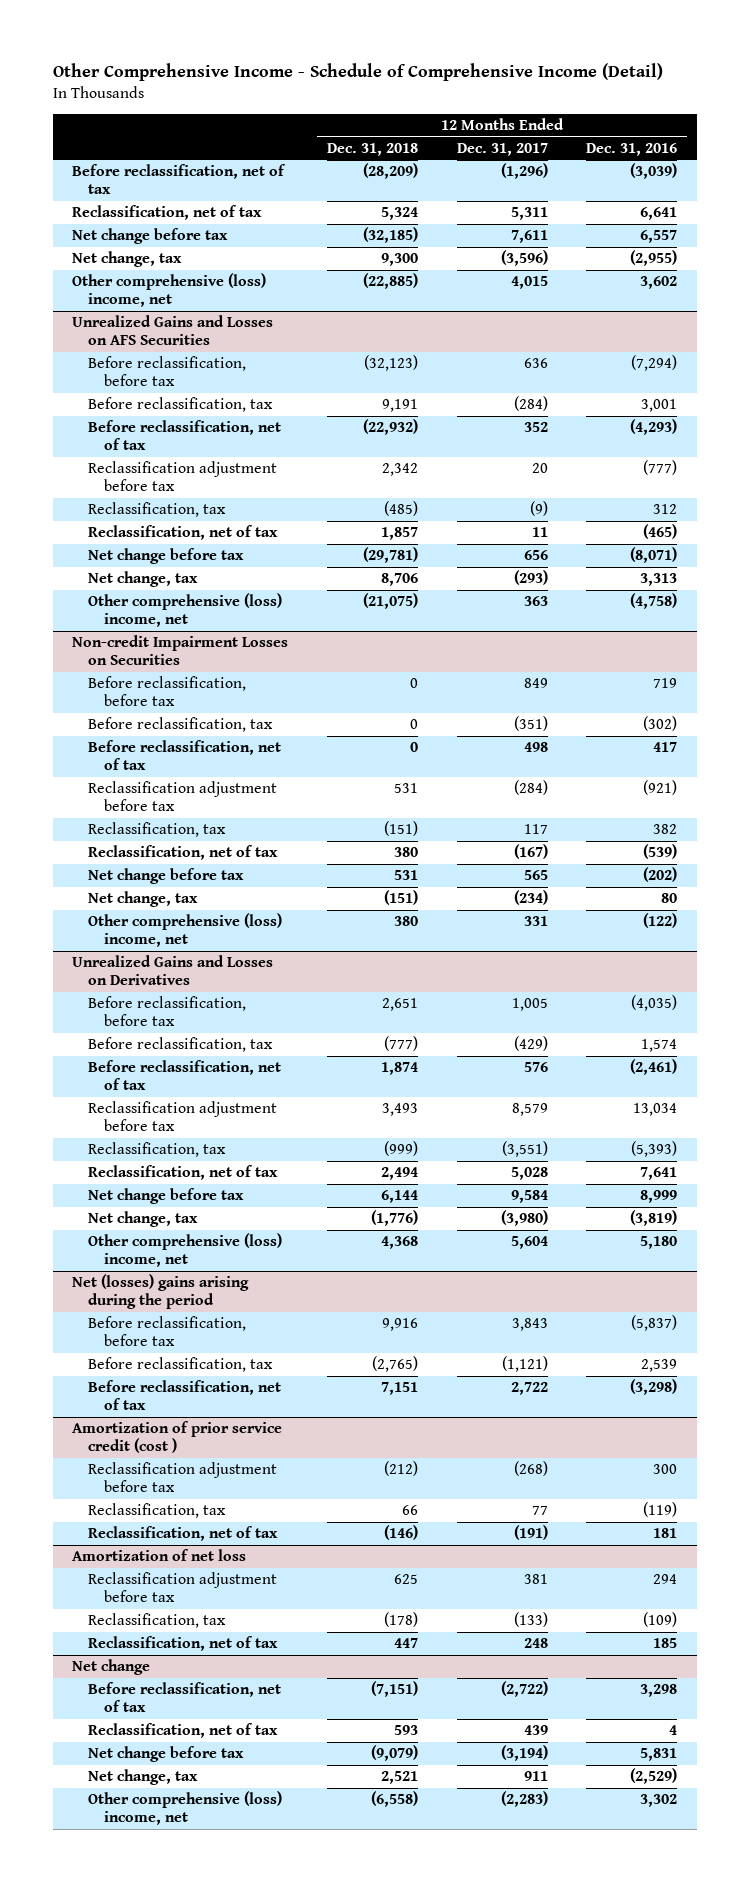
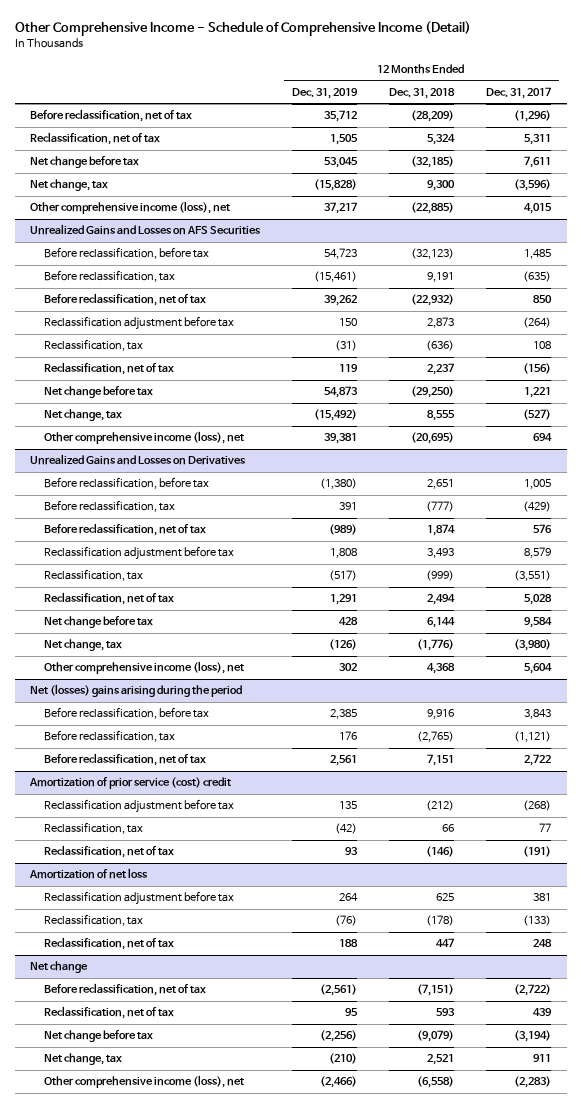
- | 12 Months Ended Dec. 31, 2018 | 12 Months Ended Dec. 31, 2017 | 12 Months Ended Dec. 31, 2016
+ | 12 Months Ended Dec. 31, 2019 | 12 Months Ended Dec. 31, 2018 | 12 Months Ended Dec. 31, 2017
- Other comprehensive (loss) income, net | (22,885) | 4,015 | 3,602
+ Other comprehensive income (loss), net | 37,217 | (22,885) | 4,015
@ Unrealized Gains and Losses on AFS Securities
- Before reclassification, before tax | (32,123) | 636 | (7,294)
- Before reclassification, tax | 9,191 | (284) | 3,001
- Before reclassification, net of tax | (22,932) | 352 | (4,293)
- Reclassification adjustment before tax | 2,342 | 20 | (777)
- Reclassification, tax | (485) | (9) | 312
- Reclassification, net of tax | 1,857 | 11 | (465)
- Net change before tax | (29,781) | 656 | (8,071)
- Net change, tax | 8,706 | (293) | 3,313
- Other comprehensive (loss) income, net | (21,075) | 363 | (4,758)
- Non-credit Impairment Losses on Securities
- Before reclassification, before tax | 0 | 849 | 719
- Before reclassification, tax | 0 | (351) | (302)
- Before reclassification, net of tax | 0 | 498 | 417
- Reclassification adjustment before tax | 531 | (284) | (921)
- Reclassification, tax | (151) | 117 | 382
- Reclassification, net of tax | 380 | (167) | (539)
- Net change before tax | 531 | 565 | (202)
- Net change, tax | (151) | (234) | 80
- Other comprehensive (loss) income, net | 380 | 331 | (122)
@ Unrealized Gains and Losses on AFS Securities
+ Before reclassification, before tax | 54,723 | (32,123) | 1,485
+ Before reclassification, tax | (15,461) | 9,191 | (635)
+ Before reclassification, net of tax | 39,262 | (22,932) | 850
+ Reclassification adjustment before tax | 150 | 2,873 | (264)
+ Reclassification, tax | (31) | (636) | 108
+ Reclassification, net of tax | 119 | 2,237 | (156)
+ Net change before tax | 54,873 | (29,250) | 1,221
+ Net change, tax | (15,492) | 8,555 | (527)
+ Other comprehensive income (loss), net | 39,381 | (20,695) | 694
@ Unrealized Gains and Losses on Derivatives
- Other comprehensive (loss) income, net | 4,368 | 5,604 | 5,180
+ Other comprehensive income (loss), net | 302 | 4,368 | 5,604
- Amortization of prior service credit (cost )
+ Amortization of prior service (cost) credit
@ Net change
- Other comprehensive (loss) income, net | (6,558) | (2,283) | 3,302
+ Other comprehensive income (loss), net | (2,466) | (6,558) | (2,283)

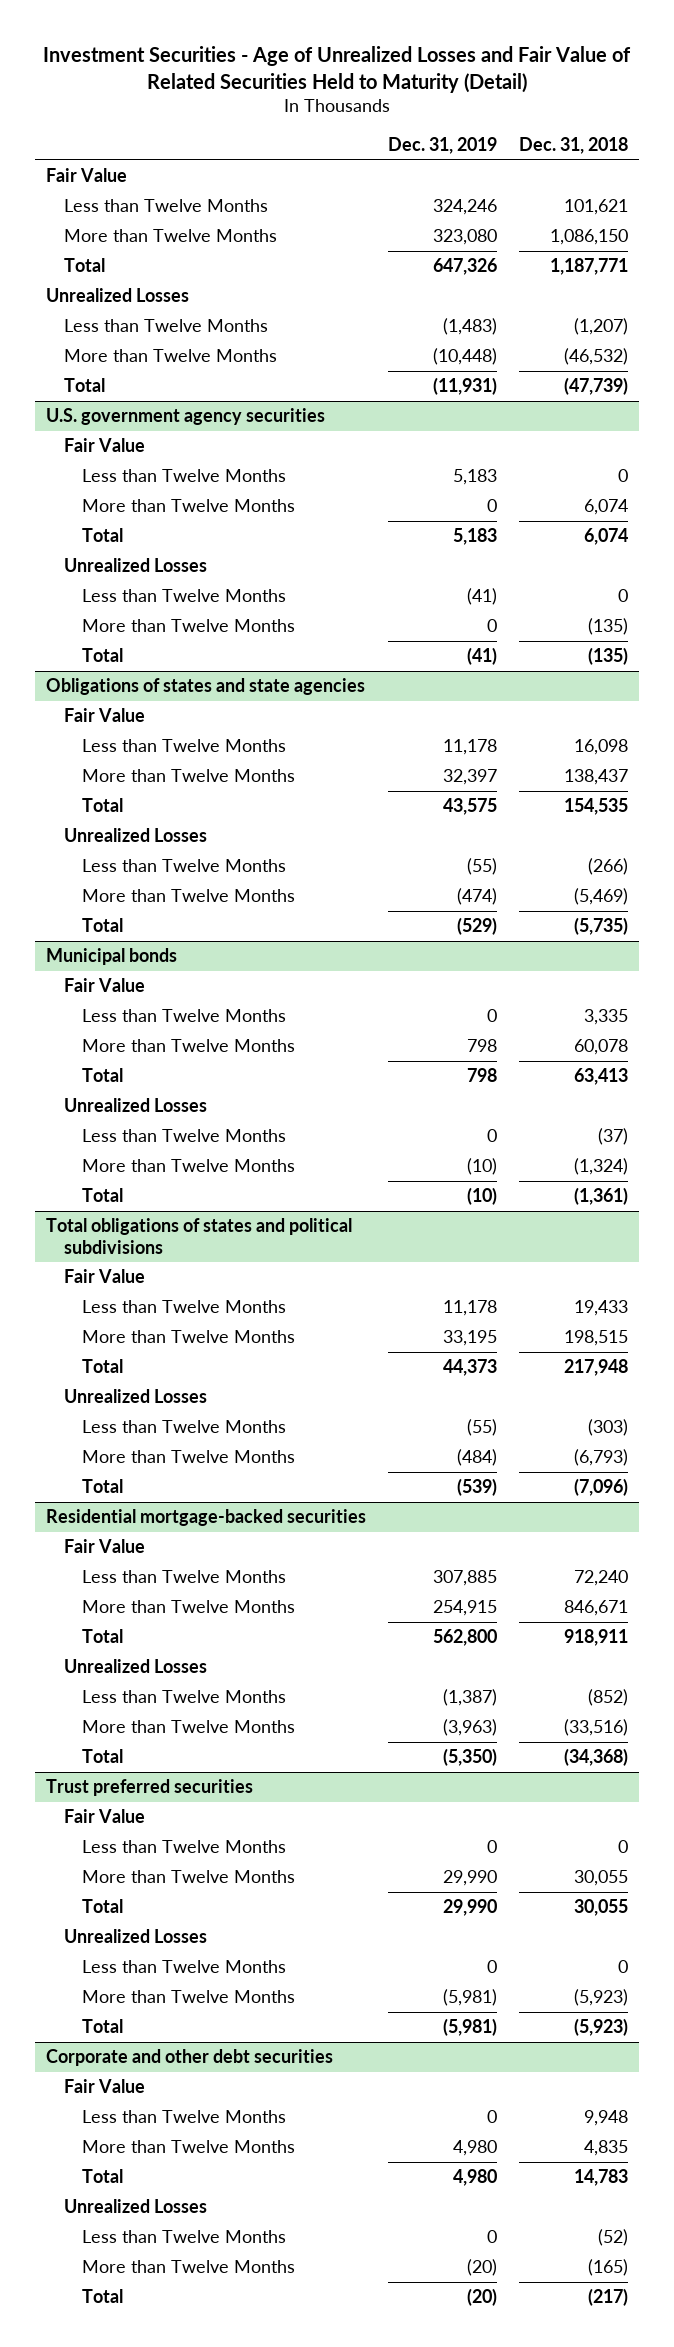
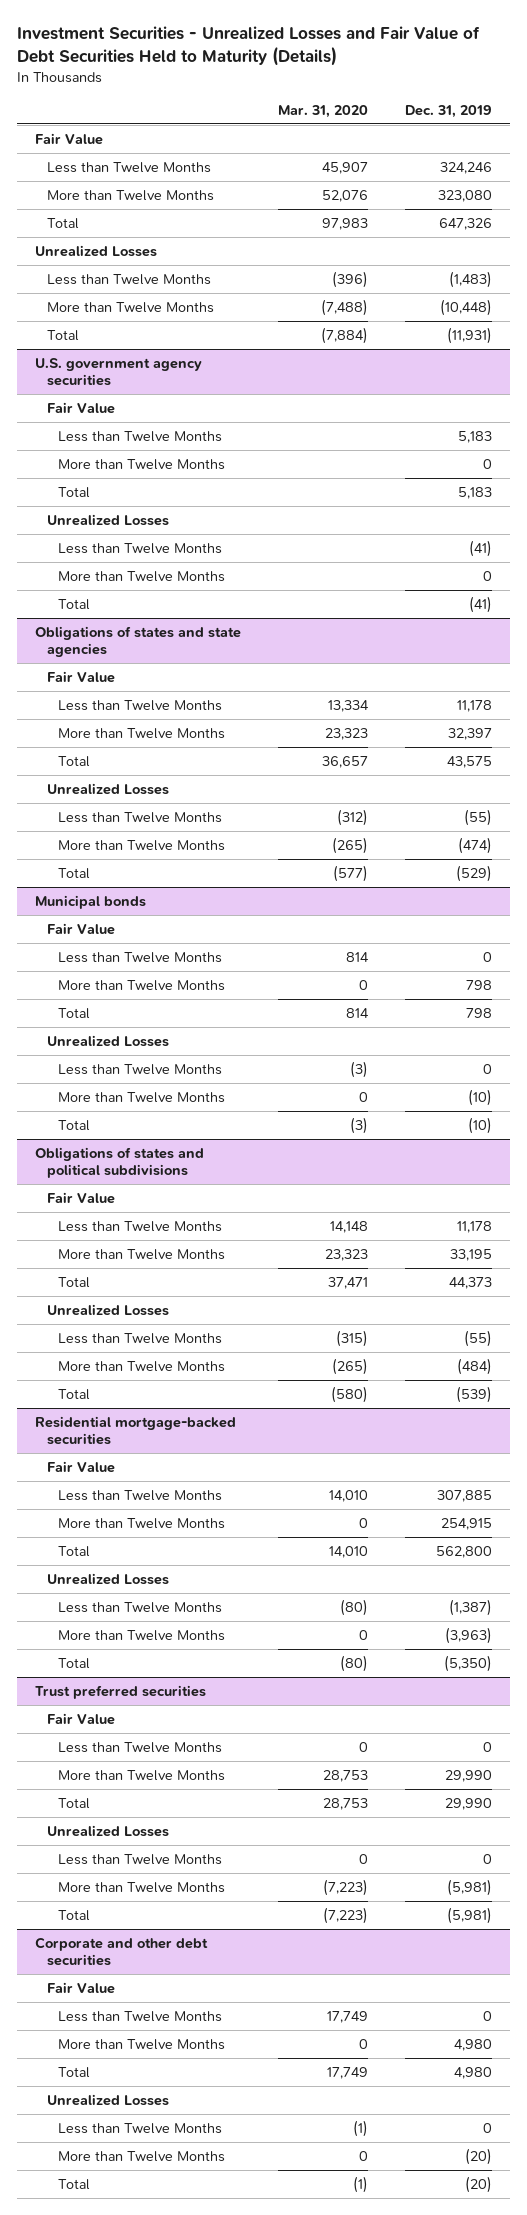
- Investment Securities - Age of Unrealized Losses and Fair Value of Related Securities Held to Maturity (Detail)
+ Investment Securities - Unrealized Losses and Fair Value of Debt Securities Held to Maturity (Details)
- | Dec. 31, 2019 | Dec. 31, 2018
+ | Mar. 31, 2020 | Dec. 31, 2019
- Total obligations of states and political subdivisions
+ Obligations of states and political subdivisions

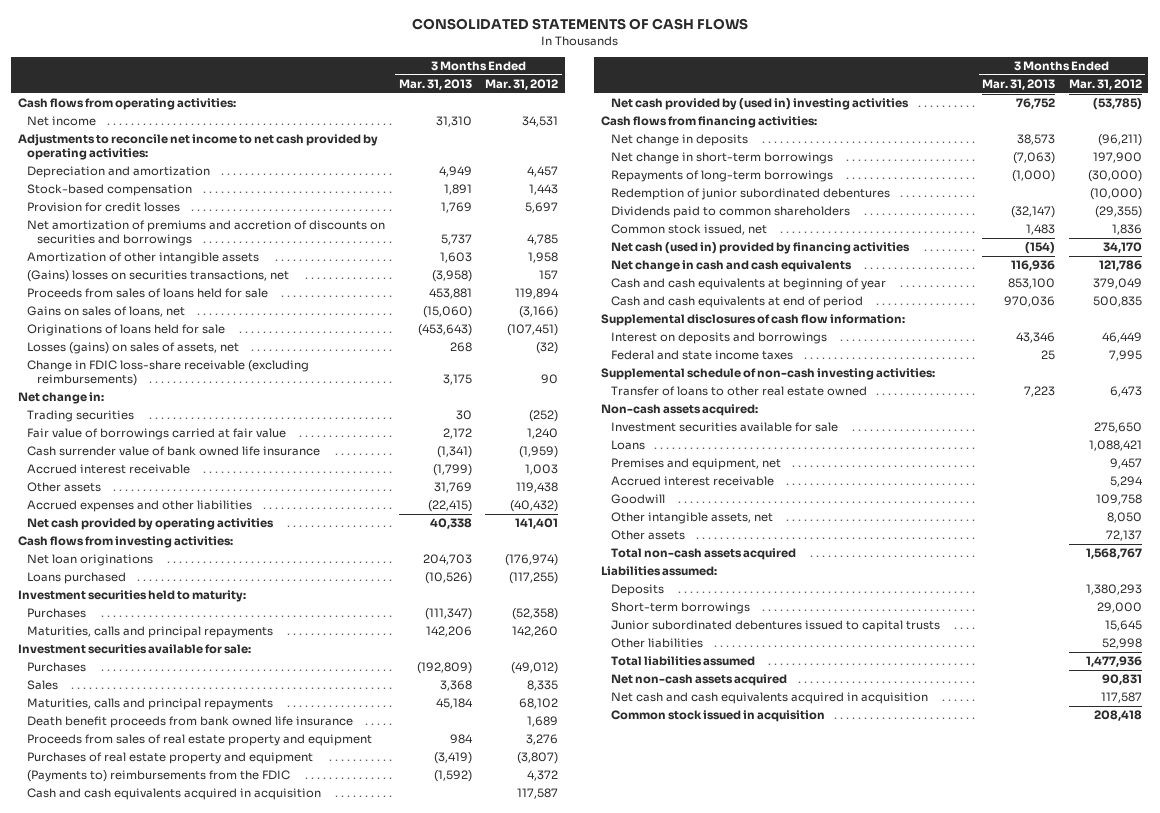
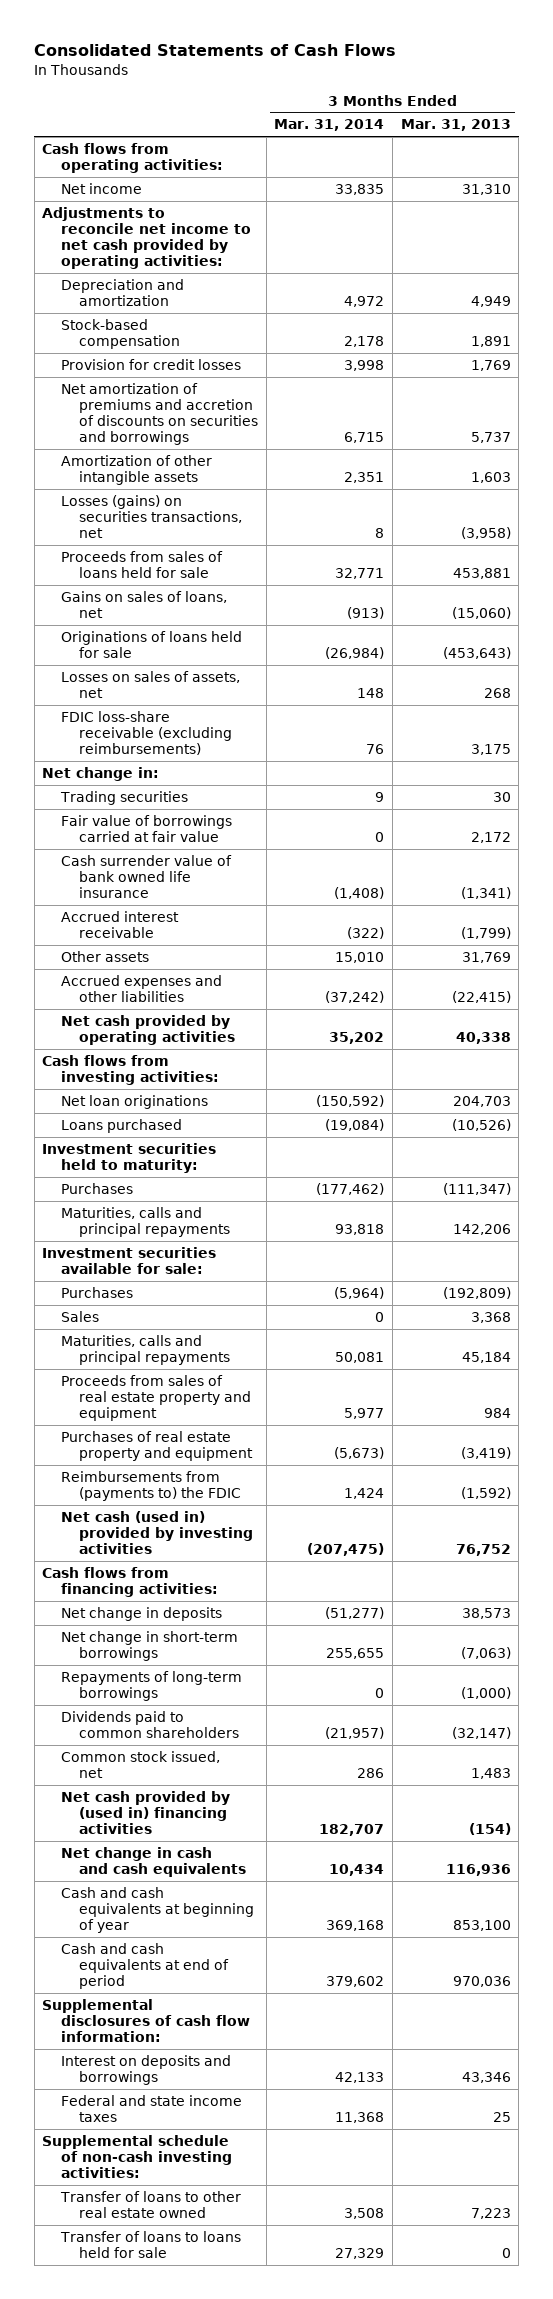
- CONSOLIDATED STATEMENTS OF CASH FLOWS
+ Consolidated Statements of Cash Flows
- | 3 Months Ended Mar. 31, 2013 | 3 Months Ended Mar. 31, 2012
+ | 3 Months Ended Mar. 31, 2014 | 3 Months Ended Mar. 31, 2013
- (Gains) losses on securities transactions, net | (3,958) | 157
+ Losses (gains) on securities transactions, net | 8 | (3,958)
- Losses (gains) on sales of assets, net | 268 | (32)
- Change in FDIC loss-share receivable (excluding reimbursements) | 3,175 | 90
+ Losses on sales of assets, net | 148 | 268
+ FDIC loss-share receivable (excluding reimbursements) | 76 | 3,175
- Death benefit proceeds from bank owned life insurance | | 1,689
- (Payments to) reimbursements from the FDIC | (1,592) | 4,372
- Cash and cash equivalents acquired in acquisition | | 117,587
- Net cash provided by (used in) investing activities | 76,752 | (53,785)
+ Reimbursements from (payments to) the FDIC | 1,424 | (1,592)
+ Net cash (used in) provided by investing activities | (207,475) | 76,752
- Redemption of junior subordinated debentures | | (10,000)
- Net cash (used in) provided by financing activities | (154) | 34,170
+ Net cash provided by (used in) financing activities | 182,707 | (154)
- Non-cash assets acquired:
- Investment securities available for sale | | 275,650
- Loans | | 1,088,421
- Premises and equipment, net | | 9,457
- Accrued interest receivable | | 5,294
- Goodwill | | 109,758
- Other intangible assets, net | | 8,050
- Other assets | | 72,137
- Total non-cash assets acquired | | 1,568,767
- Liabilities assumed:
- Deposits | | 1,380,293
- Short-term borrowings | | 29,000
- Junior subordinated debentures issued to capital trusts | | 15,645
- Other liabilities | | 52,998
- Total liabilities assumed | | 1,477,936
- Net non-cash assets acquired | | 90,831
- Net cash and cash equivalents acquired in acquisition | | 117,587
- Common stock issued in acquisition | | 208,418
+ Transfer of loans to loans held for sale | 27,329 | 0

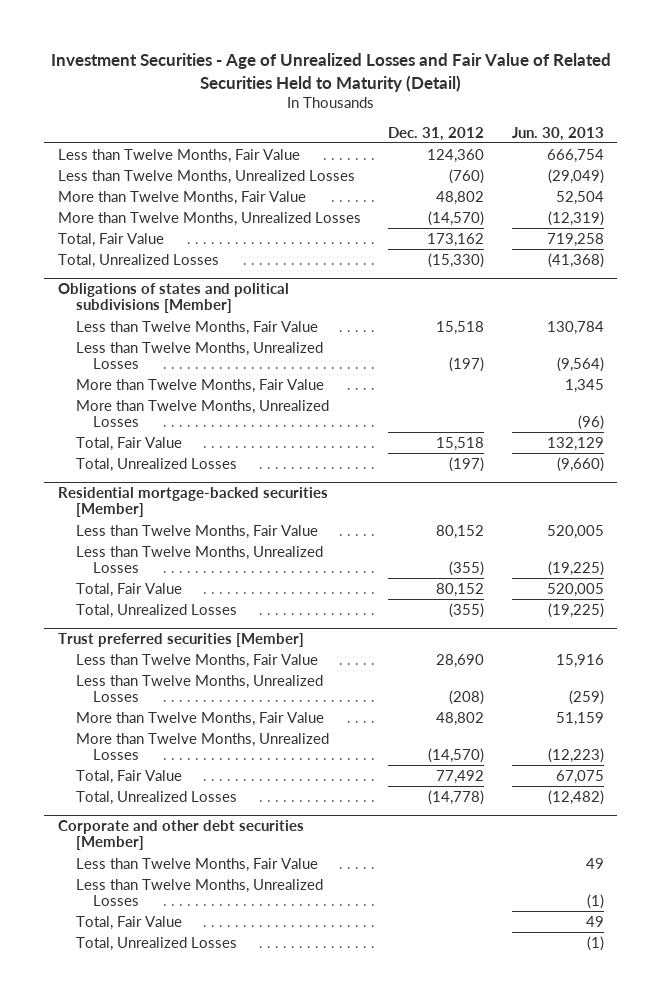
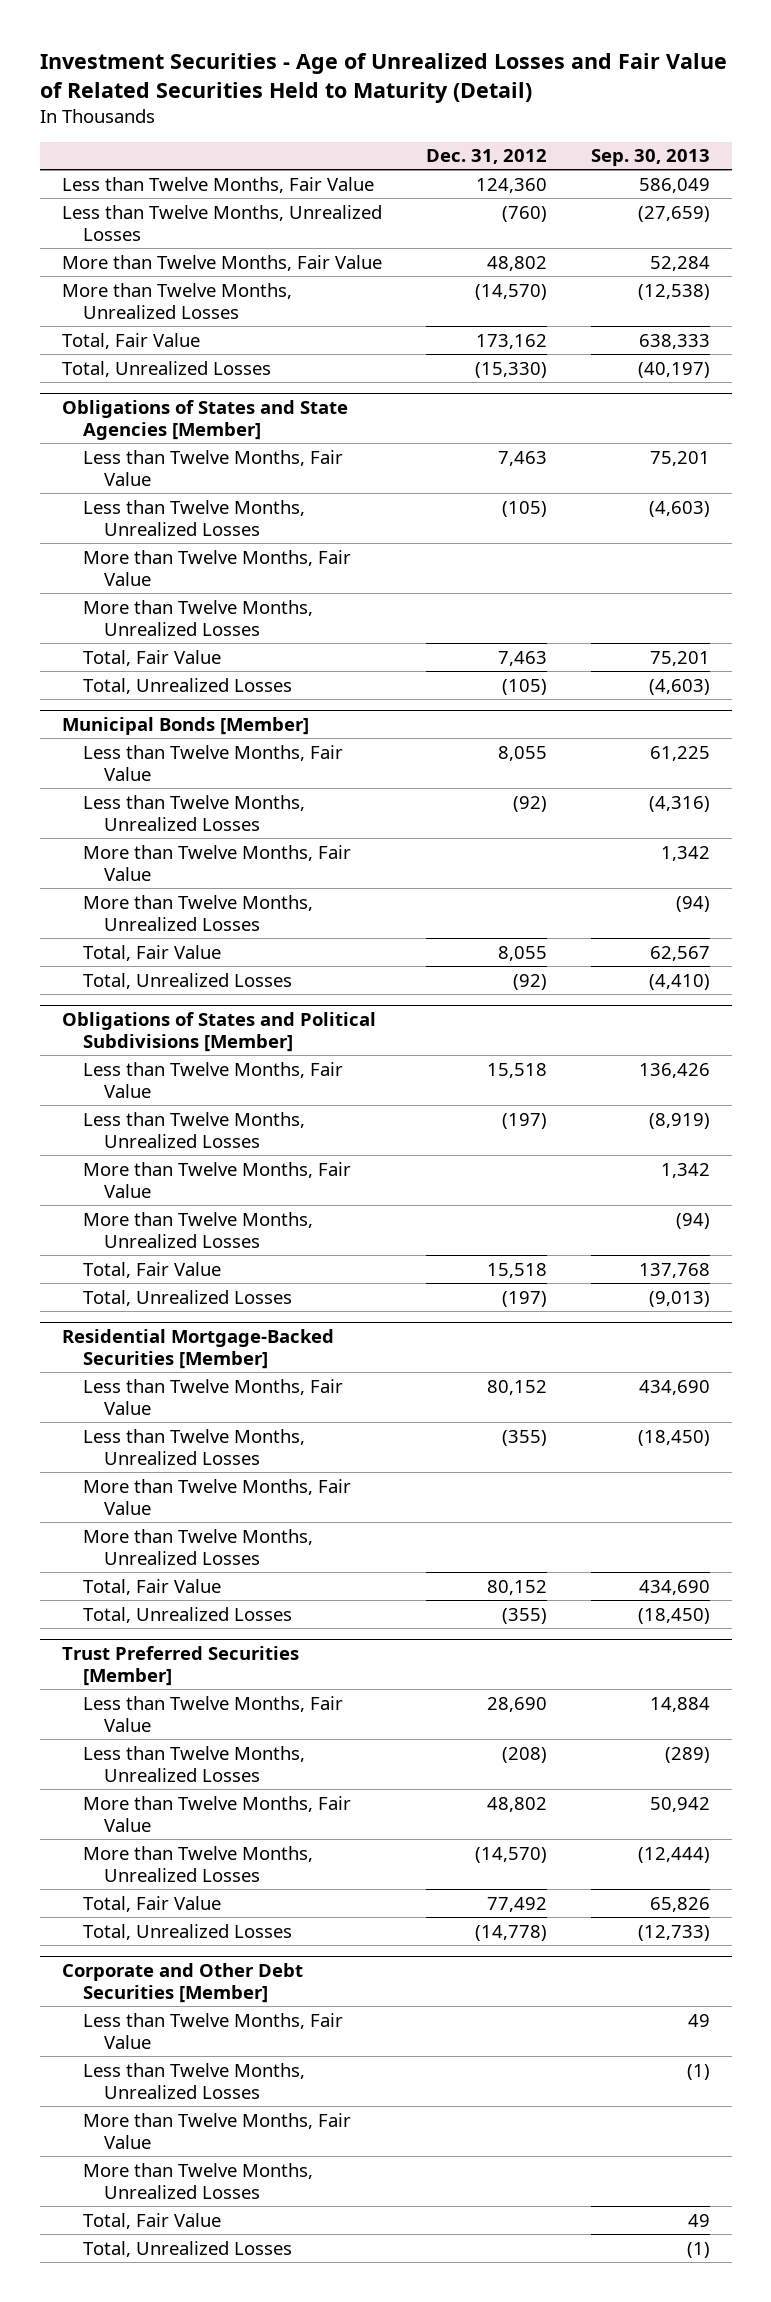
- | Dec. 31, 2012 | Jun. 30, 2013
+ | Dec. 31, 2012 | Sep. 30, 2013
- Obligations of states and political subdivisions [Member]
+ Obligations of States and State Agencies [Member]
+ Less than Twelve Months, Fair Value | 7,463 | 75,201
+ Less than Twelve Months, Unrealized Losses | (105) | (4,603)
+ More than Twelve Months, Fair Value
+ More than Twelve Months, Unrealized Losses
+ Total, Fair Value | 7,463 | 75,201
+ Total, Unrealized Losses | (105) | (4,603)
+ Municipal Bonds [Member]
+ Less than Twelve Months, Fair Value | 8,055 | 61,225
+ Less than Twelve Months, Unrealized Losses | (92) | (4,316)
+ More than Twelve Months, Fair Value | | 1,342
+ More than Twelve Months, Unrealized Losses | | (94)
+ Total, Fair Value | 8,055 | 62,567
+ Total, Unrealized Losses | (92) | (4,410)
+ Obligations of States and Political Subdivisions [Member]
- Residential mortgage-backed securities [Member]
+ Residential Mortgage-Backed Securities [Member]
+ More than Twelve Months, Fair Value
+ More than Twelve Months, Unrealized Losses
- Trust preferred securities [Member]
+ Trust Preferred Securities [Member]
- Corporate and other debt securities [Member]
+ Corporate and Other Debt Securities [Member]
+ More than Twelve Months, Fair Value
+ More than Twelve Months, Unrealized Losses

